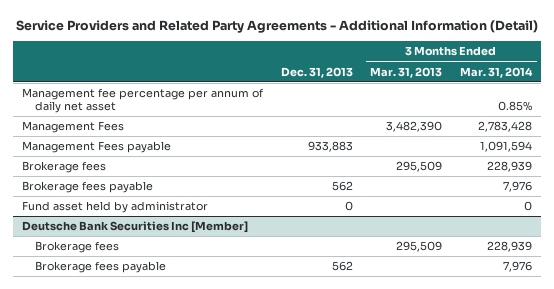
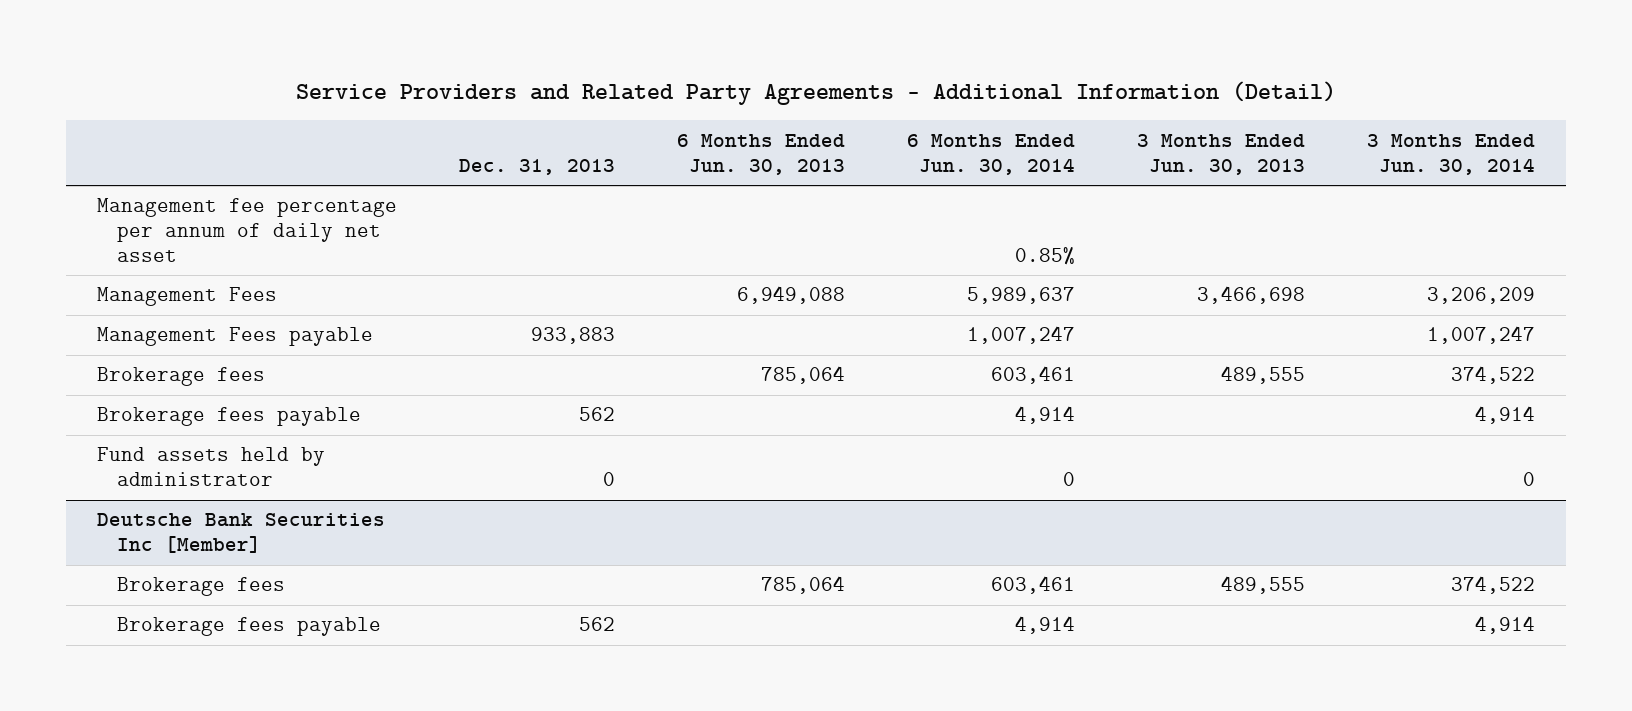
- | Dec. 31, 2013 | 3 Months Ended Mar. 31, 2013 | 3 Months Ended Mar. 31, 2014
+ | Dec. 31, 2013 | 6 Months Ended Jun. 30, 2013 | 6 Months Ended Jun. 30, 2014 | 3 Months Ended Jun. 30, 2013 | 3 Months Ended Jun. 30, 2014
- Fund asset held by administrator | 0 | | 0
+ Fund assets held by administrator | 0 | | 0 | | 0

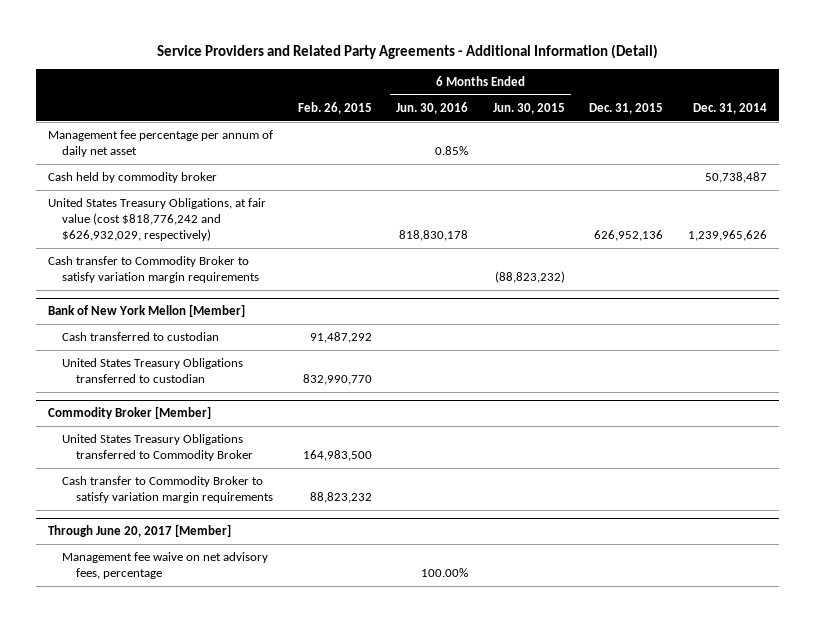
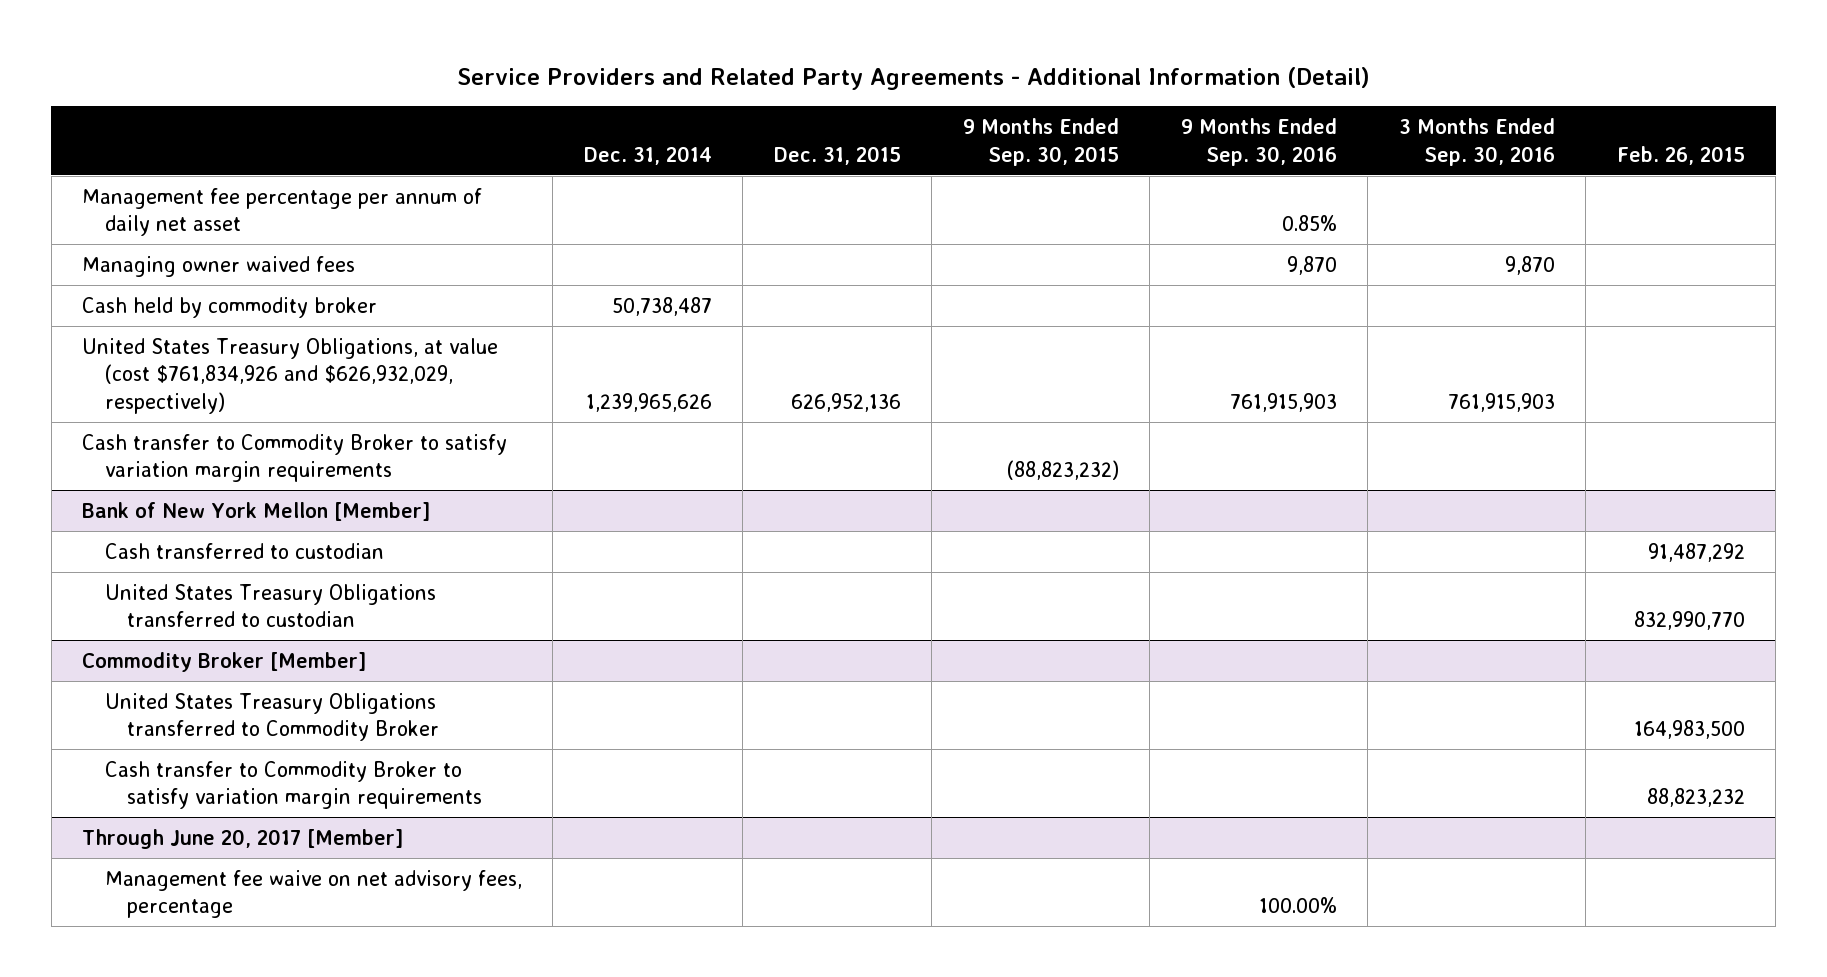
- | Feb. 26, 2015 | 6 Months Ended Jun. 30, 2016 | 6 Months Ended Jun. 30, 2015 | Dec. 31, 2015 | Dec. 31, 2014
+ | Dec. 31, 2014 | Dec. 31, 2015 | 9 Months Ended Sep. 30, 2015 | 9 Months Ended Sep. 30, 2016 | 3 Months Ended Sep. 30, 2016 | Feb. 26, 2015
+ Managing owner waived fees | | | | 9,870 | 9,870 |
- United States Treasury Obligations, at fair value (cost $818,776,242 and $626,932,029, respectively) | | 818,830,178 | | 626,952,136 | 1,239,965,626
+ United States Treasury Obligations, at value (cost $761,834,926 and $626,932,029, respectively) | 1,239,965,626 | 626,952,136 | | 761,915,903 | 761,915,903 |

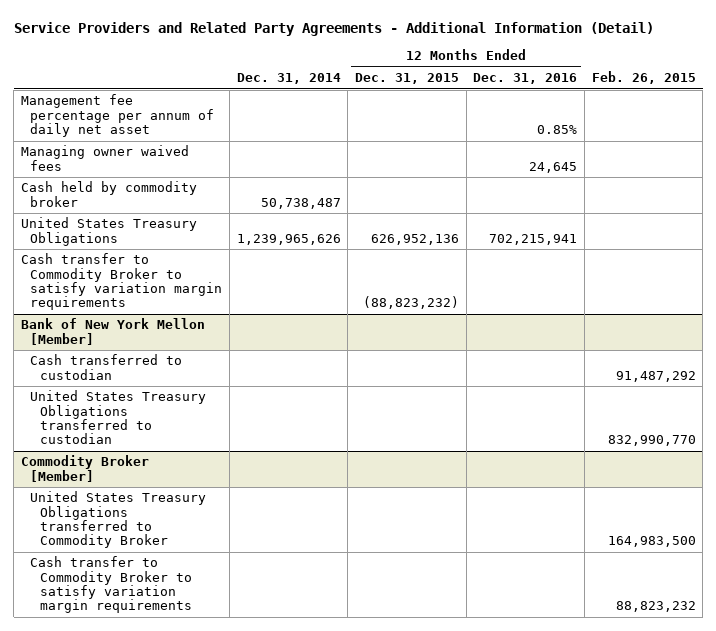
- | Dec. 31, 2014 | Dec. 31, 2015 | 9 Months Ended Sep. 30, 2015 | 9 Months Ended Sep. 30, 2016 | 3 Months Ended Sep. 30, 2016 | Feb. 26, 2015
+ | Dec. 31, 2014 | 12 Months Ended Dec. 31, 2015 | 12 Months Ended Dec. 31, 2016 | Feb. 26, 2015
- United States Treasury Obligations, at value (cost $761,834,926 and $626,932,029, respectively) | 1,239,965,626 | 626,952,136 | | 761,915,903 | 761,915,903 |
+ United States Treasury Obligations | 1,239,965,626 | 626,952,136 | 702,215,941 |
- Through June 20, 2017 [Member]
- Management fee waive on net advisory fees, percentage | | | | 100.00% | |

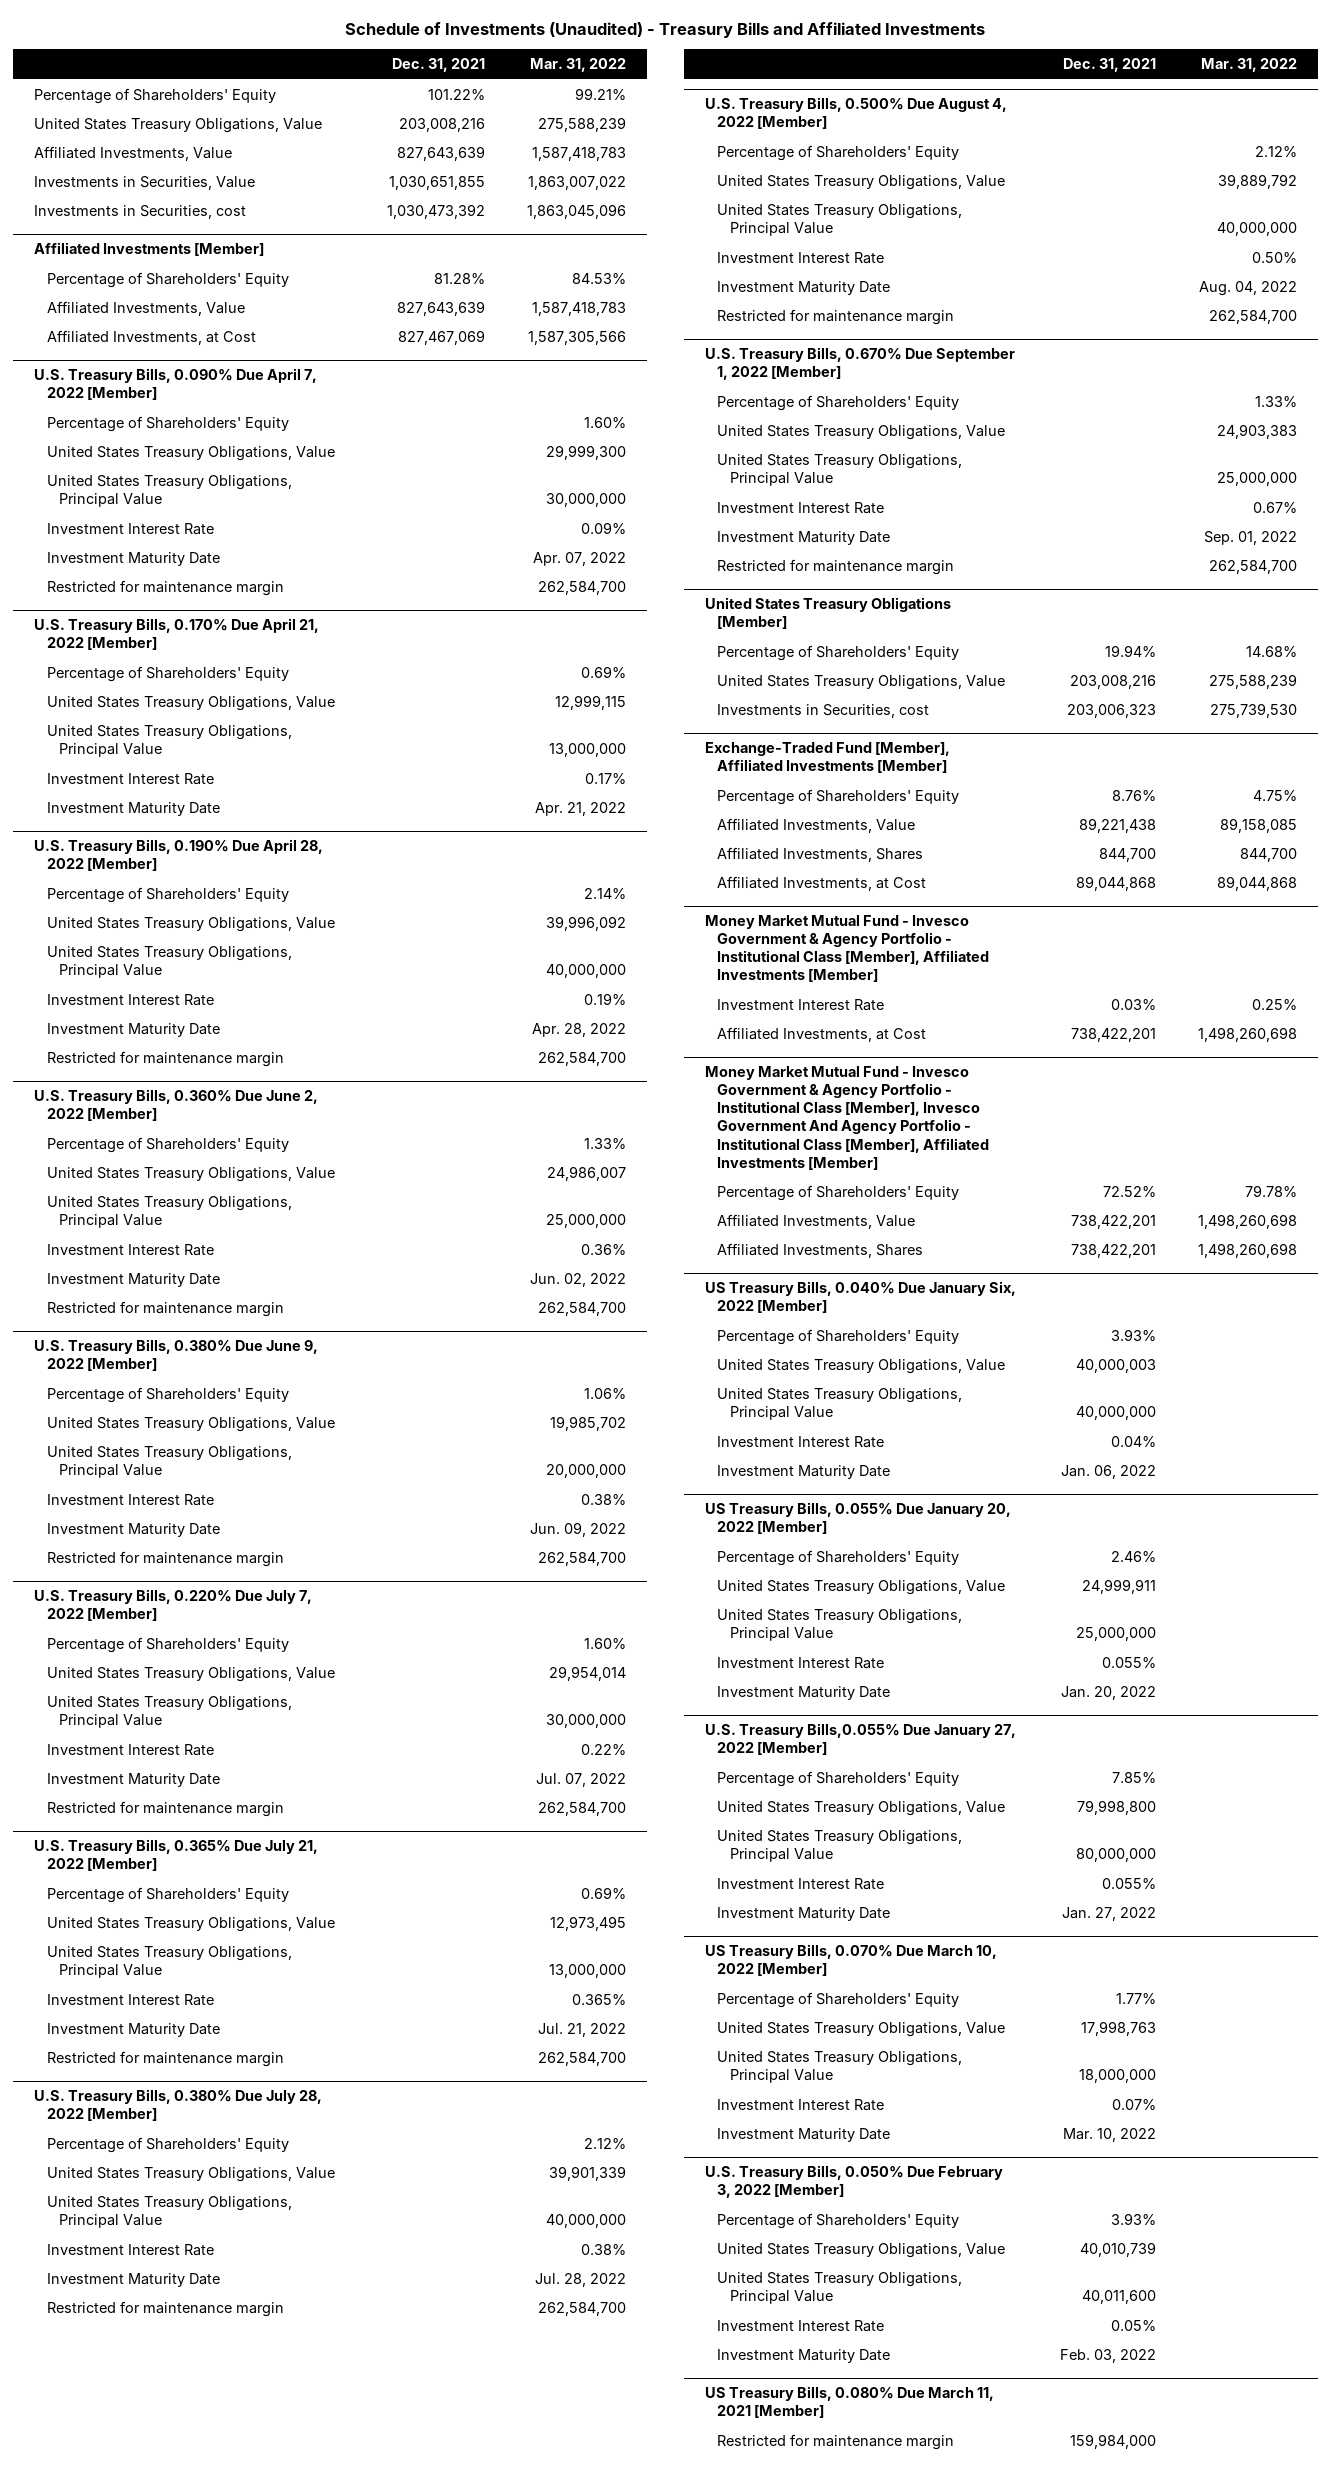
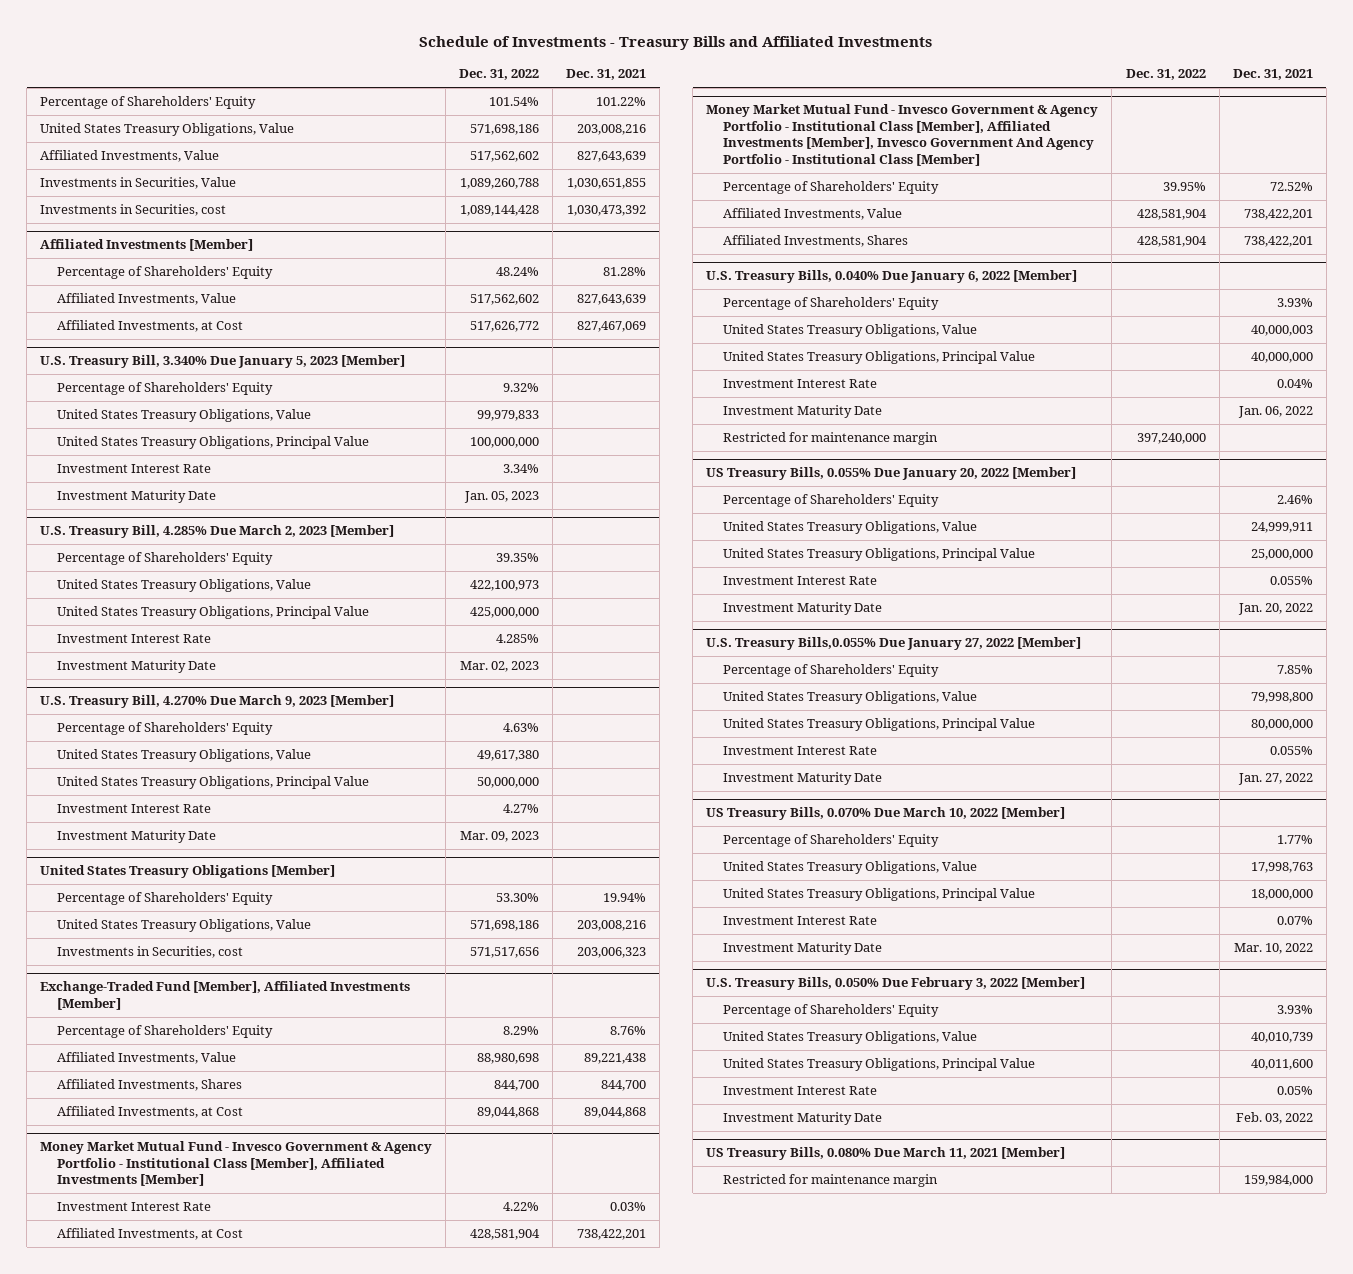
- Schedule of Investments (Unaudited) - Treasury Bills and Affiliated Investments
+ Schedule of Investments - Treasury Bills and Affiliated Investments
- | Dec. 31, 2021 | Mar. 31, 2022
+ | Dec. 31, 2022 | Dec. 31, 2021
- U.S. Treasury Bills, 0.090% Due April 7, 2022 [Member]
- Percentage of Shareholders' Equity | | 1.60%
- United States Treasury Obligations, Value | | 29,999,300
- United States Treasury Obligations, Principal Value | | 30,000,000
- Investment Interest Rate | | 0.09%
- Investment Maturity Date | | Apr. 07, 2022
- Restricted for maintenance margin | | 262,584,700
- U.S. Treasury Bills, 0.170% Due April 21, 2022 [Member]
- Percentage of Shareholders' Equity | | 0.69%
- United States Treasury Obligations, Value | | 12,999,115
- United States Treasury Obligations, Principal Value | | 13,000,000
- Investment Interest Rate | | 0.17%
- Investment Maturity Date | | Apr. 21, 2022
- U.S. Treasury Bills, 0.190% Due April 28, 2022 [Member]
- Percentage of Shareholders' Equity | | 2.14%
- United States Treasury Obligations, Value | | 39,996,092
- United States Treasury Obligations, Principal Value | | 40,000,000
- Investment Interest Rate | | 0.19%
- Investment Maturity Date | | Apr. 28, 2022
- Restricted for maintenance margin | | 262,584,700
- U.S. Treasury Bills, 0.360% Due June 2, 2022 [Member]
- Percentage of Shareholders' Equity | | 1.33%
- United States Treasury Obligations, Value | | 24,986,007
- United States Treasury Obligations, Principal Value | | 25,000,000
- Investment Interest Rate | | 0.36%
- Investment Maturity Date | | Jun. 02, 2022
- Restricted for maintenance margin | | 262,584,700
- U.S. Treasury Bills, 0.380% Due June 9, 2022 [Member]
- Percentage of Shareholders' Equity | | 1.06%
- United States Treasury Obligations, Value | | 19,985,702
- United States Treasury Obligations, Principal Value | | 20,000,000
- Investment Interest Rate | | 0.38%
- Investment Maturity Date | | Jun. 09, 2022
- Restricted for maintenance margin | | 262,584,700
- U.S. Treasury Bills, 0.220% Due July 7, 2022 [Member]
- Percentage of Shareholders' Equity | | 1.60%
- United States Treasury Obligations, Value | | 29,954,014
- United States Treasury Obligations, Principal Value | | 30,000,000
- Investment Interest Rate | | 0.22%
- Investment Maturity Date | | Jul. 07, 2022
- Restricted for maintenance margin | | 262,584,700
- U.S. Treasury Bills, 0.365% Due July 21, 2022 [Member]
- Percentage of Shareholders' Equity | | 0.69%
- United States Treasury Obligations, Value | | 12,973,495
- United States Treasury Obligations, Principal Value | | 13,000,000
- Investment Interest Rate | | 0.365%
- Investment Maturity Date | | Jul. 21, 2022
- Restricted for maintenance margin | | 262,584,700
- U.S. Treasury Bills, 0.380% Due July 28, 2022 [Member]
- Percentage of Shareholders' Equity | | 2.12%
- United States Treasury Obligations, Value | | 39,901,339
- United States Treasury Obligations, Principal Value | | 40,000,000
- Investment Interest Rate | | 0.38%
- Investment Maturity Date | | Jul. 28, 2022
- Restricted for maintenance margin | | 262,584,700
- U.S. Treasury Bills, 0.500% Due August 4, 2022 [Member]
- Percentage of Shareholders' Equity | | 2.12%
- United States Treasury Obligations, Value | | 39,889,792
- United States Treasury Obligations, Principal Value | | 40,000,000
- Investment Interest Rate | | 0.50%
- Investment Maturity Date | | Aug. 04, 2022
- Restricted for maintenance margin | | 262,584,700
- U.S. Treasury Bills, 0.670% Due September 1, 2022 [Member]
- Percentage of Shareholders' Equity | | 1.33%
- United States Treasury Obligations, Value | | 24,903,383
- United States Treasury Obligations, Principal Value | | 25,000,000
- Investment Interest Rate | | 0.67%
- Investment Maturity Date | | Sep. 01, 2022
- Restricted for maintenance margin | | 262,584,700
+ U.S. Treasury Bill, 3.340% Due January 5, 2023 [Member]
+ Percentage of Shareholders' Equity | 9.32% |
+ United States Treasury Obligations, Value | 99,979,833 |
+ United States Treasury Obligations, Principal Value | 100,000,000 |
+ Investment Interest Rate | 3.34% |
+ Investment Maturity Date | Jan. 05, 2023 |
+ U.S. Treasury Bill, 4.285% Due March 2, 2023 [Member]
+ Percentage of Shareholders' Equity | 39.35% |
+ United States Treasury Obligations, Value | 422,100,973 |
+ United States Treasury Obligations, Principal Value | 425,000,000 |
+ Investment Interest Rate | 4.285% |
+ Investment Maturity Date | Mar. 02, 2023 |
+ U.S. Treasury Bill, 4.270% Due March 9, 2023 [Member]
+ Percentage of Shareholders' Equity | 4.63% |
+ United States Treasury Obligations, Value | 49,617,380 |
+ United States Treasury Obligations, Principal Value | 50,000,000 |
+ Investment Interest Rate | 4.27% |
+ Investment Maturity Date | Mar. 09, 2023 |
- Money Market Mutual Fund - Invesco Government & Agency Portfolio - Institutional Class [Member], Invesco Government And Agency Portfolio - Institutional Class [Member], Affiliated Investments [Member]
+ Money Market Mutual Fund - Invesco Government & Agency Portfolio - Institutional Class [Member], Affiliated Investments [Member], Invesco Government And Agency Portfolio - Institutional Class [Member]
- US Treasury Bills, 0.040% Due January Six, 2022 [Member]
+ U.S. Treasury Bills, 0.040% Due January 6, 2022 [Member]
+ Restricted for maintenance margin | 397,240,000 |

